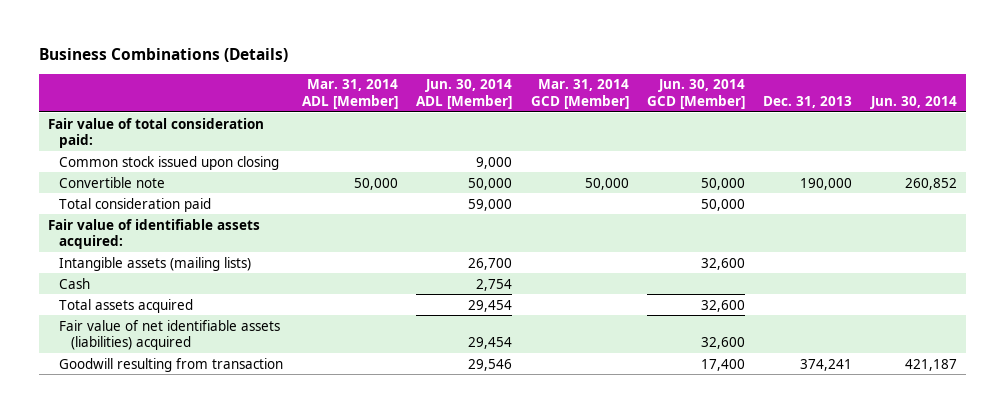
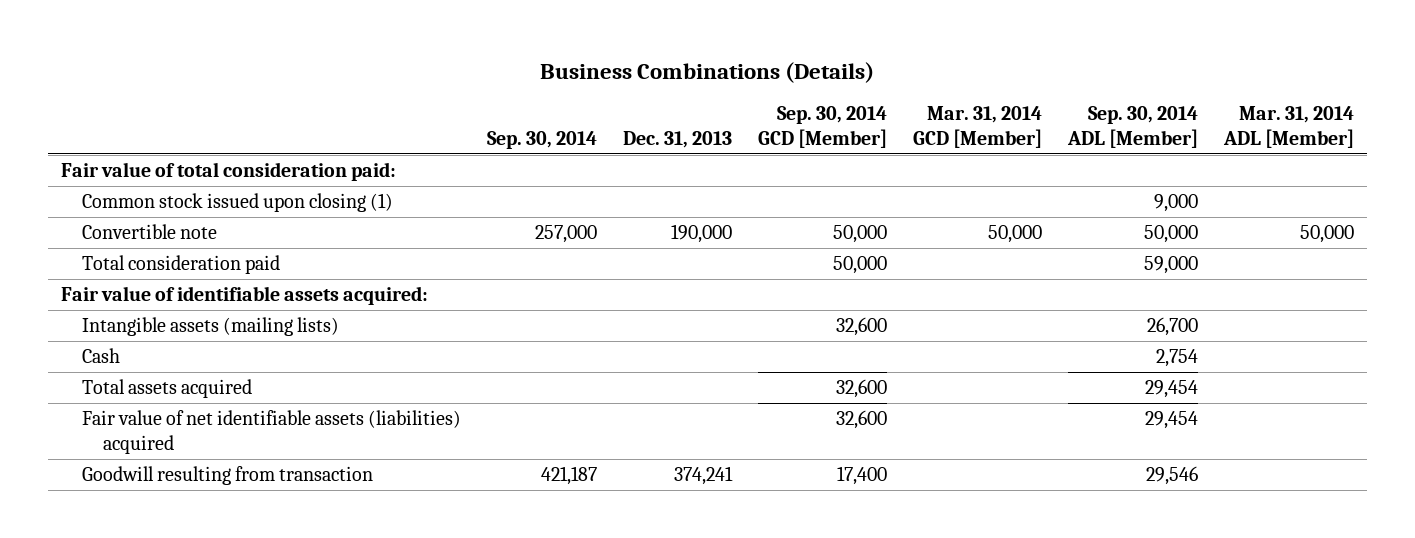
- | Mar. 31, 2014 ADL [Member] | Jun. 30, 2014 ADL [Member] | Mar. 31, 2014 GCD [Member] | Jun. 30, 2014 GCD [Member] | Dec. 31, 2013 | Jun. 30, 2014
+ | Sep. 30, 2014 | Dec. 31, 2013 | Sep. 30, 2014 GCD [Member] | Mar. 31, 2014 GCD [Member] | Sep. 30, 2014 ADL [Member] | Mar. 31, 2014 ADL [Member]
- Common stock issued upon closing | | 9,000 | | | |
+ Common stock issued upon closing (1) | | | | | 9,000 |

